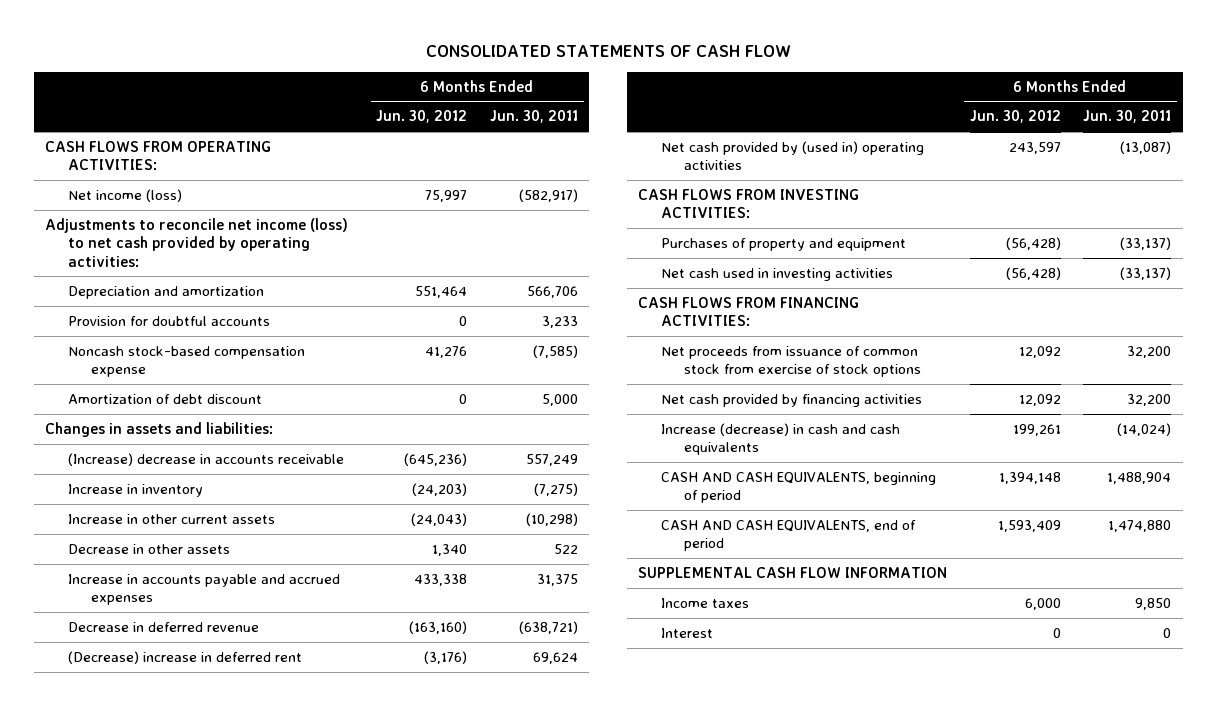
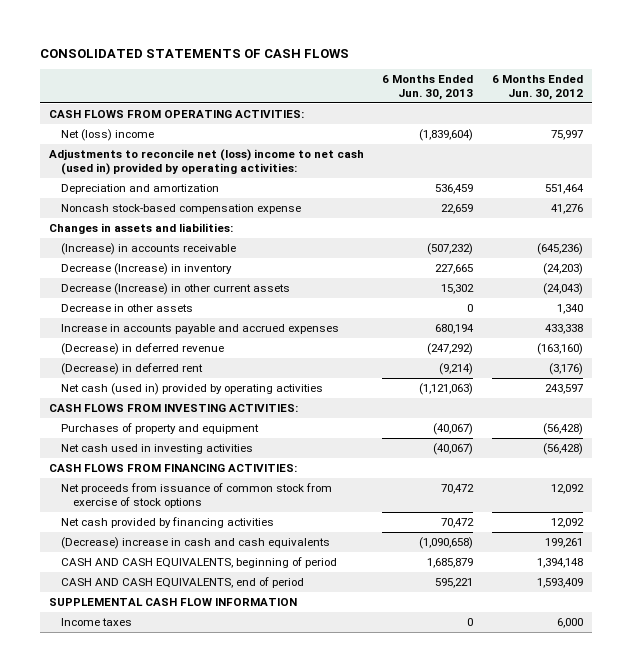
- CONSOLIDATED STATEMENTS OF CASH FLOW
+ CONSOLIDATED STATEMENTS OF CASH FLOWS
- | 6 Months Ended Jun. 30, 2012 | 6 Months Ended Jun. 30, 2011
+ | 6 Months Ended Jun. 30, 2013 | 6 Months Ended Jun. 30, 2012
- Net income (loss) | 75,997 | (582,917)
- Adjustments to reconcile net income (loss) to net cash provided by operating activities:
+ Net (loss) income | (1,839,604) | 75,997
+ Adjustments to reconcile net (loss) income to net cash (used in) provided by operating activities:
- Provision for doubtful accounts | 0 | 3,233
- Amortization of debt discount | 0 | 5,000
- (Increase) decrease in accounts receivable | (645,236) | 557,249
- Increase in inventory | (24,203) | (7,275)
- Increase in other current assets | (24,043) | (10,298)
+ (Increase) in accounts receivable | (507,232) | (645,236)
+ Decrease (Increase) in inventory | 227,665 | (24,203)
+ Decrease (Increase) in other current assets | 15,302 | (24,043)
- Decrease in deferred revenue | (163,160) | (638,721)
- (Decrease) increase in deferred rent | (3,176) | 69,624
- Net cash provided by (used in) operating activities | 243,597 | (13,087)
+ (Decrease) in deferred revenue | (247,292) | (163,160)
+ (Decrease) in deferred rent | (9,214) | (3,176)
+ Net cash (used in) provided by operating activities | (1,121,063) | 243,597
- Increase (decrease) in cash and cash equivalents | 199,261 | (14,024)
+ (Decrease) increase in cash and cash equivalents | (1,090,658) | 199,261
- Interest | 0 | 0

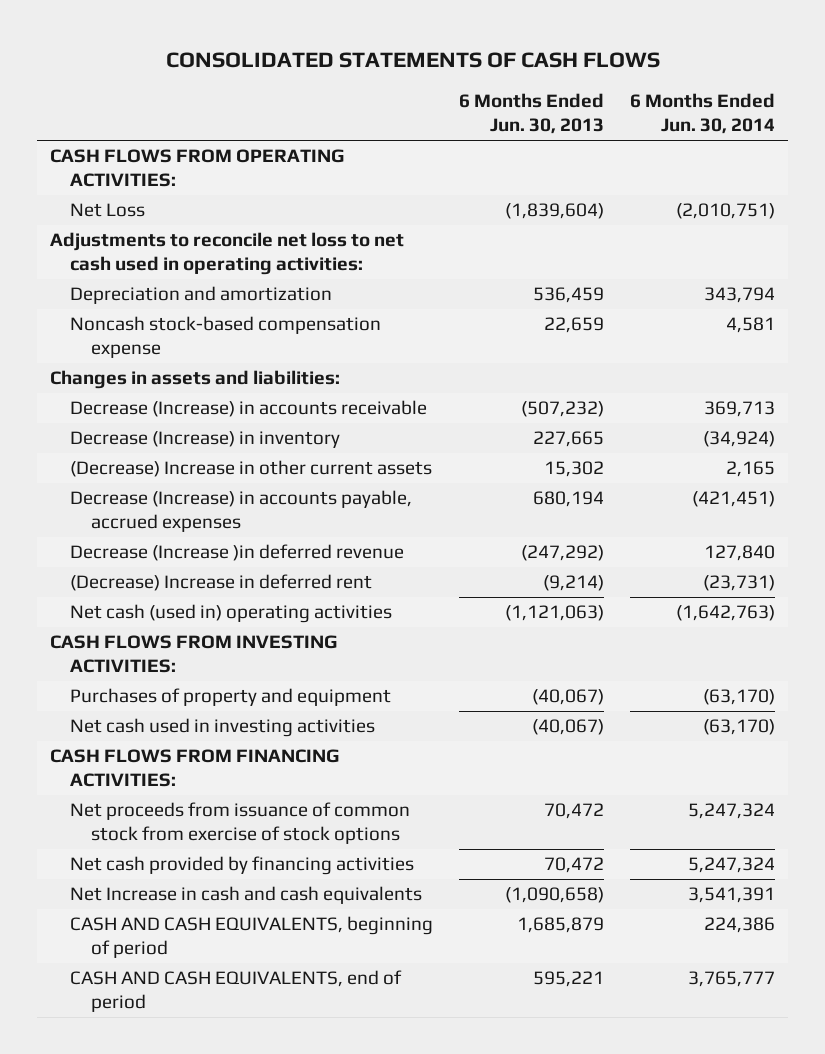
- | 6 Months Ended Jun. 30, 2013 | 6 Months Ended Jun. 30, 2012
+ | 6 Months Ended Jun. 30, 2013 | 6 Months Ended Jun. 30, 2014
- Net (loss) income | (1,839,604) | 75,997
- Adjustments to reconcile net (loss) income to net cash (used in) provided by operating activities:
+ Net Loss | (1,839,604) | (2,010,751)
+ Adjustments to reconcile net loss to net cash used in operating activities:
- (Increase) in accounts receivable | (507,232) | (645,236)
+ Decrease (Increase) in accounts receivable | (507,232) | 369,713
- Decrease (Increase) in other current assets | 15,302 | (24,043)
- Decrease in other assets | 0 | 1,340
- Increase in accounts payable and accrued expenses | 680,194 | 433,338
- (Decrease) in deferred revenue | (247,292) | (163,160)
- (Decrease) in deferred rent | (9,214) | (3,176)
- Net cash (used in) provided by operating activities | (1,121,063) | 243,597
+ (Decrease) Increase in other current assets | 15,302 | 2,165
+ Decrease (Increase) in accounts payable, accrued expenses | 680,194 | (421,451)
+ Decrease (Increase )in deferred revenue | (247,292) | 127,840
+ (Decrease) Increase in deferred rent | (9,214) | (23,731)
+ Net cash (used in) operating activities | (1,121,063) | (1,642,763)
- (Decrease) increase in cash and cash equivalents | (1,090,658) | 199,261
+ Net Increase in cash and cash equivalents | (1,090,658) | 3,541,391
- SUPPLEMENTAL CASH FLOW INFORMATION
- Income taxes | 0 | 6,000

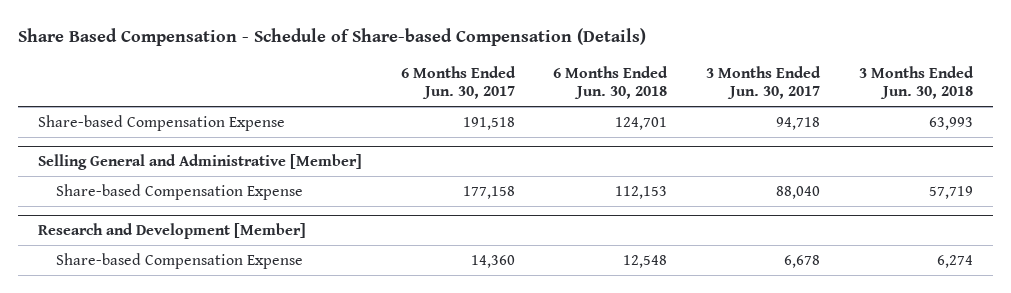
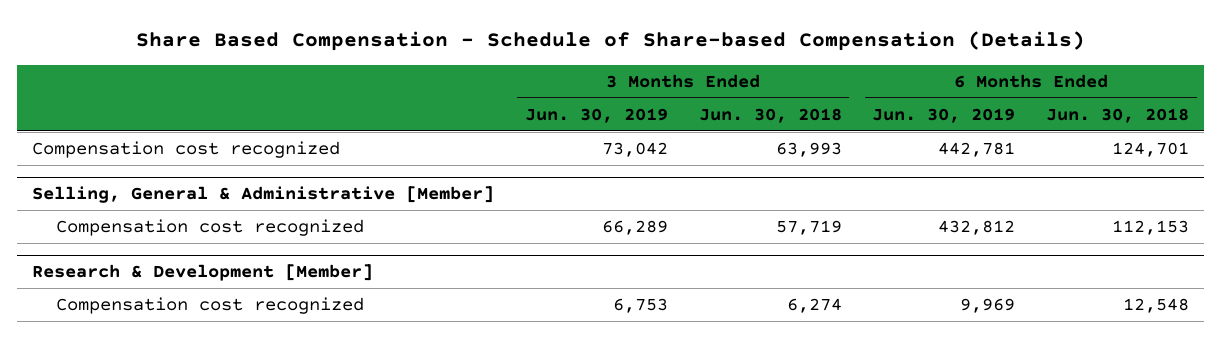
- | 6 Months Ended Jun. 30, 2017 | 6 Months Ended Jun. 30, 2018 | 3 Months Ended Jun. 30, 2017 | 3 Months Ended Jun. 30, 2018
+ | 3 Months Ended Jun. 30, 2019 | 3 Months Ended Jun. 30, 2018 | 6 Months Ended Jun. 30, 2019 | 6 Months Ended Jun. 30, 2018
- Share-based Compensation Expense | 191,518 | 124,701 | 94,718 | 63,993
- Selling General and Administrative [Member]
- Share-based Compensation Expense | 177,158 | 112,153 | 88,040 | 57,719
- Research and Development [Member]
- Share-based Compensation Expense | 14,360 | 12,548 | 6,678 | 6,274
+ Compensation cost recognized | 73,042 | 63,993 | 442,781 | 124,701
+ Selling, General & Administrative [Member]
+ Compensation cost recognized | 66,289 | 57,719 | 432,812 | 112,153
+ Research & Development [Member]
+ Compensation cost recognized | 6,753 | 6,274 | 9,969 | 12,548

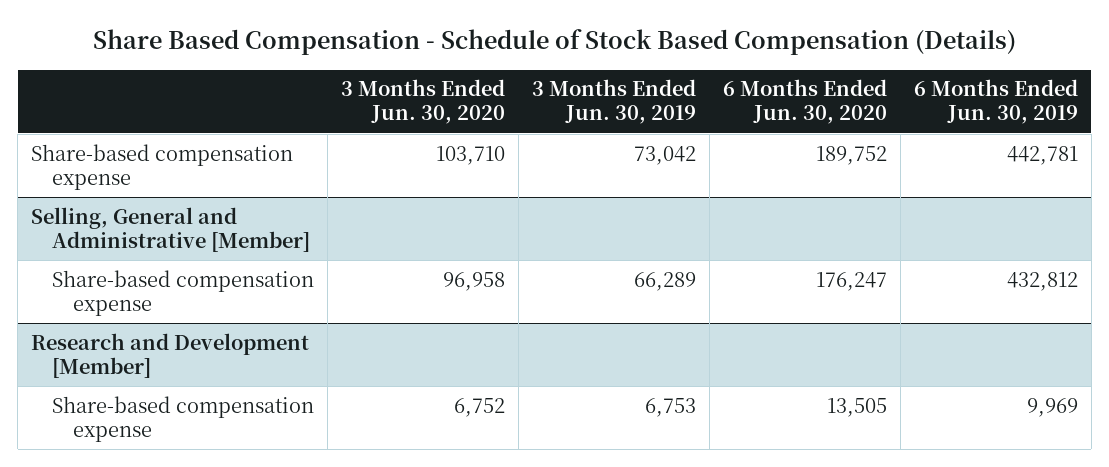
- Share Based Compensation - Schedule of Share-based Compensation (Details)
+ Share Based Compensation - Schedule of Stock Based Compensation (Details)
- | 3 Months Ended Jun. 30, 2019 | 3 Months Ended Jun. 30, 2018 | 6 Months Ended Jun. 30, 2019 | 6 Months Ended Jun. 30, 2018
+ | 3 Months Ended Jun. 30, 2020 | 3 Months Ended Jun. 30, 2019 | 6 Months Ended Jun. 30, 2020 | 6 Months Ended Jun. 30, 2019
- Compensation cost recognized | 73,042 | 63,993 | 442,781 | 124,701
- Selling, General & Administrative [Member]
- Compensation cost recognized | 66,289 | 57,719 | 432,812 | 112,153
- Research & Development [Member]
- Compensation cost recognized | 6,753 | 6,274 | 9,969 | 12,548
+ Share-based compensation expense | 103,710 | 73,042 | 189,752 | 442,781
+ Selling, General and Administrative [Member]
+ Share-based compensation expense | 96,958 | 66,289 | 176,247 | 432,812
+ Research and Development [Member]
+ Share-based compensation expense | 6,752 | 6,753 | 13,505 | 9,969

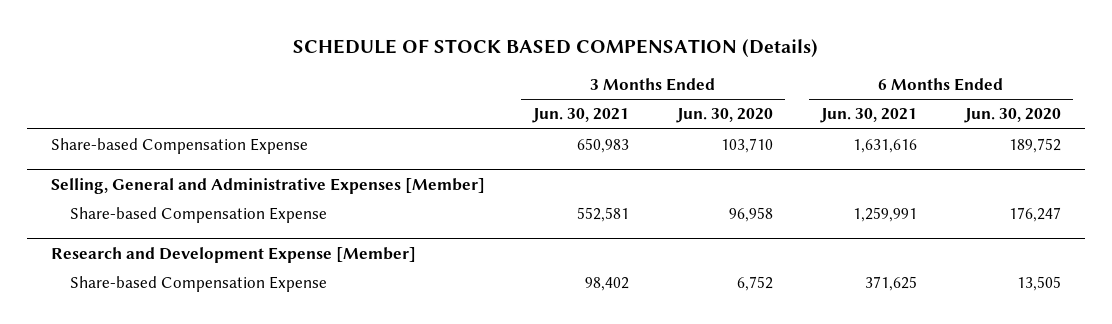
- Share Based Compensation - Schedule of Stock Based Compensation (Details)
+ SCHEDULE OF STOCK BASED COMPENSATION (Details)
- | 3 Months Ended Jun. 30, 2020 | 3 Months Ended Jun. 30, 2019 | 6 Months Ended Jun. 30, 2020 | 6 Months Ended Jun. 30, 2019
+ | 3 Months Ended Jun. 30, 2021 | 3 Months Ended Jun. 30, 2020 | 6 Months Ended Jun. 30, 2021 | 6 Months Ended Jun. 30, 2020
- Share-based compensation expense | 103,710 | 73,042 | 189,752 | 442,781
- Selling, General and Administrative [Member]
- Share-based compensation expense | 96,958 | 66,289 | 176,247 | 432,812
- Research and Development [Member]
- Share-based compensation expense | 6,752 | 6,753 | 13,505 | 9,969
+ Share-based Compensation Expense | 650,983 | 103,710 | 1,631,616 | 189,752
+ Selling, General and Administrative Expenses [Member]
+ Share-based Compensation Expense | 552,581 | 96,958 | 1,259,991 | 176,247
+ Research and Development Expense [Member]
+ Share-based Compensation Expense | 98,402 | 6,752 | 371,625 | 13,505

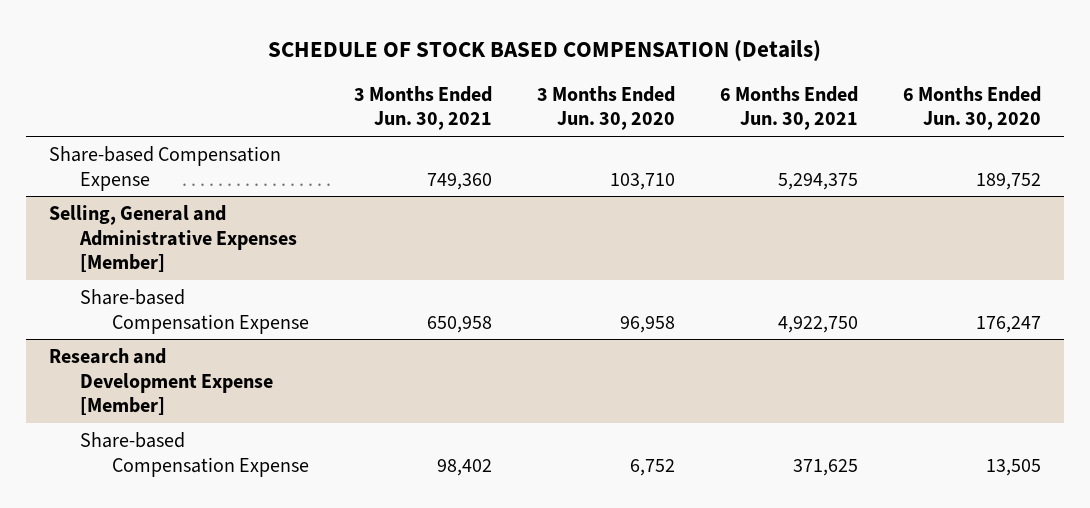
- Share-based Compensation Expense | 650,983 | 103,710 | 1,631,616 | 189,752
+ Share-based Compensation Expense | 749,360 | 103,710 | 5,294,375 | 189,752
@ Selling, General and Administrative Expenses [Member]
- Share-based Compensation Expense | 552,581 | 96,958 | 1,259,991 | 176,247
+ Share-based Compensation Expense | 650,958 | 96,958 | 4,922,750 | 176,247

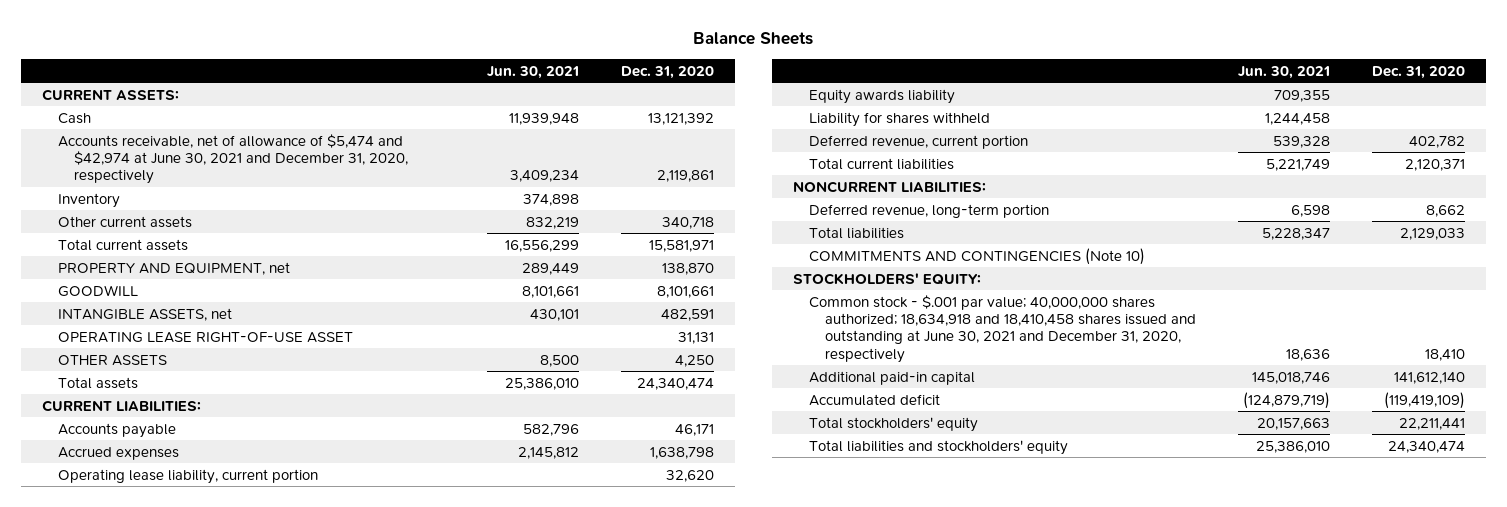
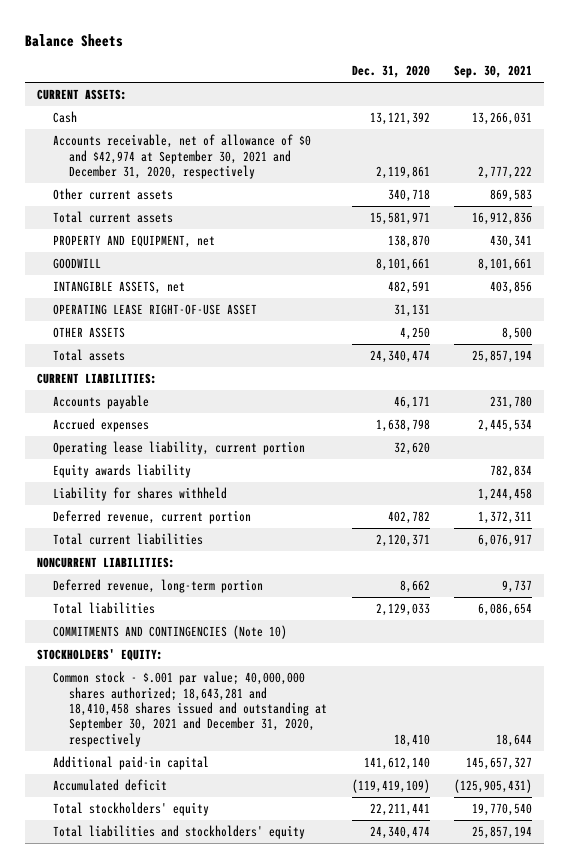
- | Jun. 30, 2021 | Dec. 31, 2020
+ | Dec. 31, 2020 | Sep. 30, 2021
- Accounts receivable, net of allowance of $5,474 and $42,974 at June 30, 2021 and December 31, 2020, respectively | 3,409,234 | 2,119,861
- Inventory | 374,898 |
+ Accounts receivable, net of allowance of $0 and $42,974 at September 30, 2021 and December 31, 2020, respectively | 2,119,861 | 2,777,222
- Common stock - $.001 par value; 40,000,000 shares authorized; 18,634,918 and 18,410,458 shares issued and outstanding at June 30, 2021 and December 31, 2020, respectively | 18,636 | 18,410
+ Common stock - $.001 par value; 40,000,000 shares authorized; 18,643,281 and 18,410,458 shares issued and outstanding at September 30, 2021 and December 31, 2020, respectively | 18,410 | 18,644

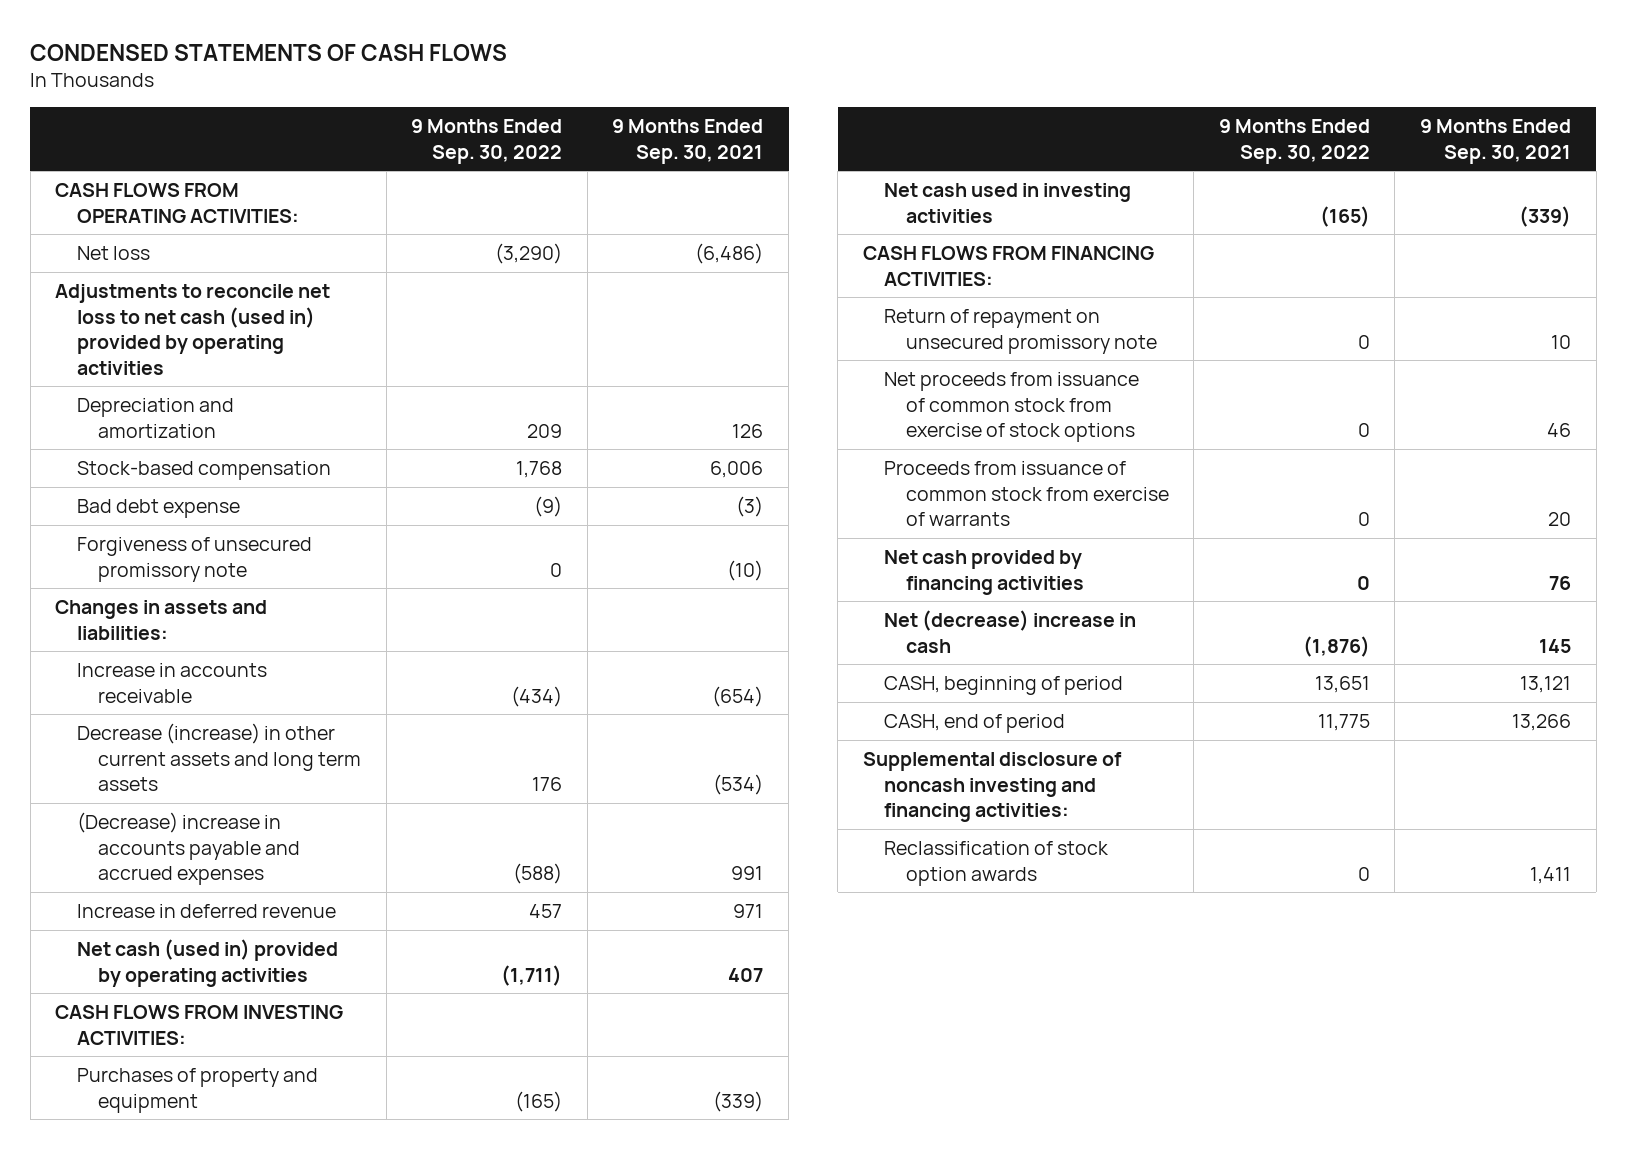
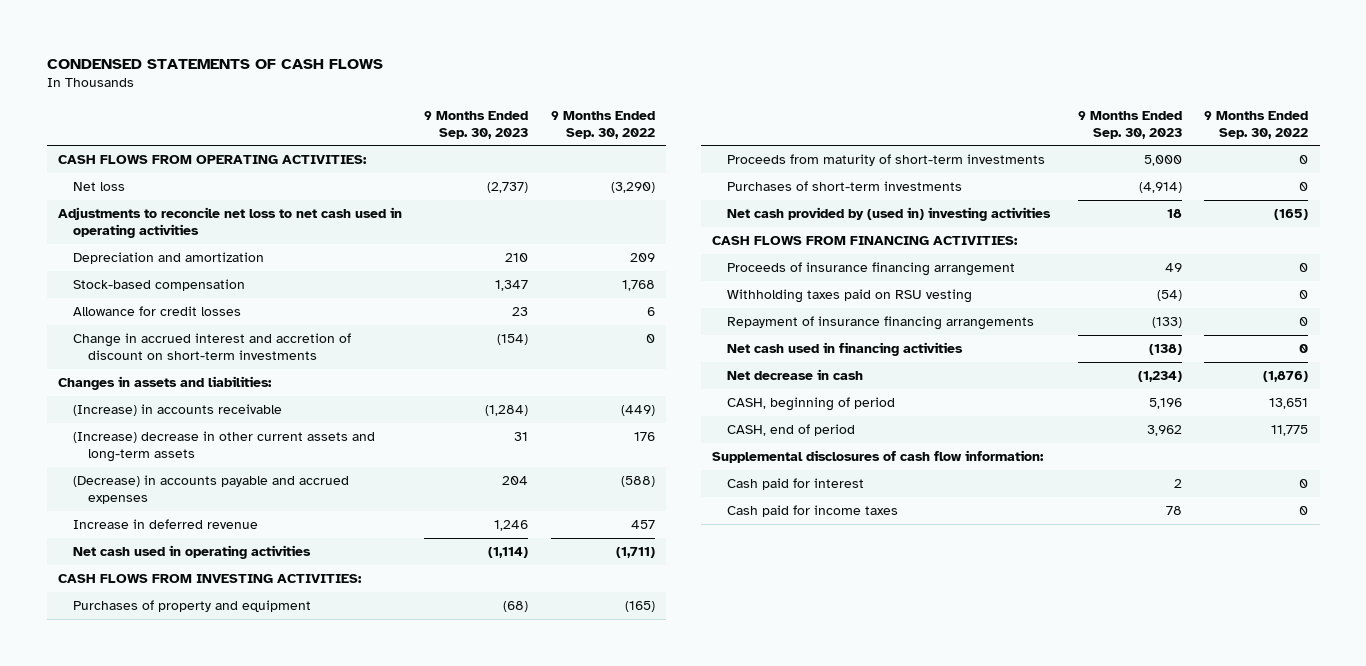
- | 9 Months Ended Sep. 30, 2022 | 9 Months Ended Sep. 30, 2021
+ | 9 Months Ended Sep. 30, 2023 | 9 Months Ended Sep. 30, 2022
- Adjustments to reconcile net loss to net cash (used in) provided by operating activities
+ Adjustments to reconcile net loss to net cash used in operating activities
- Bad debt expense | (9) | (3)
- Forgiveness of unsecured promissory note | 0 | (10)
+ Allowance for credit losses | 23 | 6
+ Change in accrued interest and accretion of discount on short-term investments | (154) | 0
- Increase in accounts receivable | (434) | (654)
- Decrease (increase) in other current assets and long term assets | 176 | (534)
- (Decrease) increase in accounts payable and accrued expenses | (588) | 991
+ (Increase) in accounts receivable | (1,284) | (449)
+ (Increase) decrease in other current assets and long-term assets | 31 | 176
+ (Decrease) in accounts payable and accrued expenses | 204 | (588)
- Net cash (used in) provided by operating activities | (1,711) | 407
+ Net cash used in operating activities | (1,114) | (1,711)
- Net cash used in investing activities | (165) | (339)
+ Proceeds from maturity of short-term investments | 5,000 | 0
+ Purchases of short-term investments | (4,914) | 0
+ Net cash provided by (used in) investing activities | 18 | (165)
- Return of repayment on unsecured promissory note | 0 | 10
- Net proceeds from issuance of common stock from exercise of stock options | 0 | 46
- Proceeds from issuance of common stock from exercise of warrants | 0 | 20
- Net cash provided by financing activities | 0 | 76
- Net (decrease) increase in cash | (1,876) | 145
+ Proceeds of insurance financing arrangement | 49 | 0
+ Withholding taxes paid on RSU vesting | (54) | 0
+ Repayment of insurance financing arrangements | (133) | 0
+ Net cash used in financing activities | (138) | 0
+ Net decrease in cash | (1,234) | (1,876)
- Supplemental disclosure of noncash investing and financing activities:
- Reclassification of stock option awards | 0 | 1,411
+ Supplemental disclosures of cash flow information:
+ Cash paid for interest | 2 | 0
+ Cash paid for income taxes | 78 | 0

